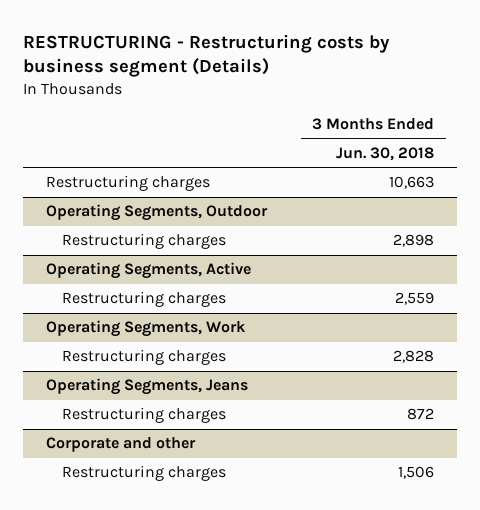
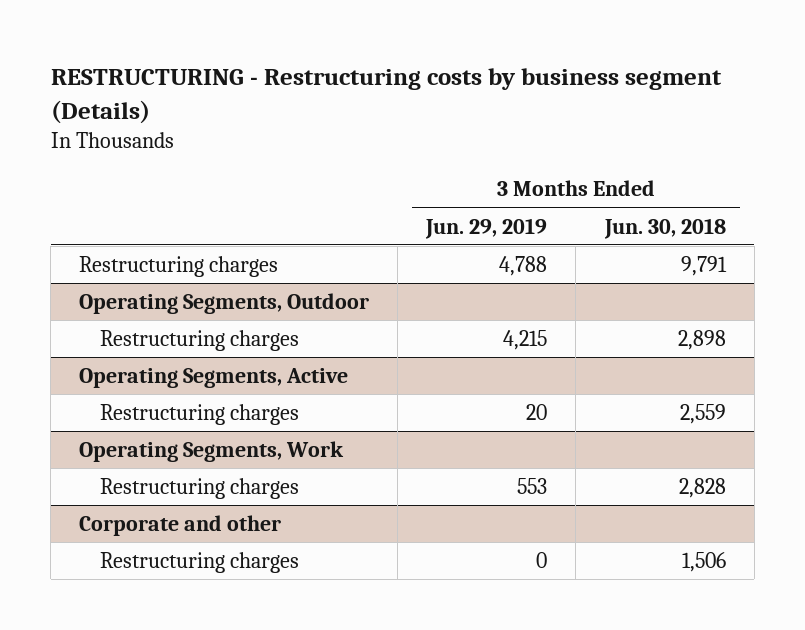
- | 3 Months Ended Jun. 30, 2018
+ | 3 Months Ended Jun. 29, 2019 | 3 Months Ended Jun. 30, 2018
- Restructuring charges | 10,663
+ Restructuring charges | 4,788 | 9,791
- Operating Segments, Jeans
- Restructuring charges | 872

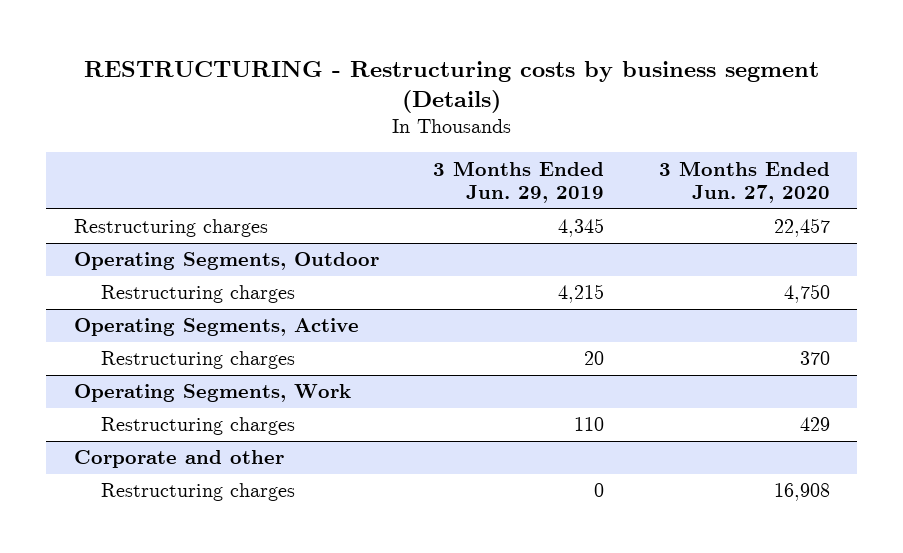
- | 3 Months Ended Jun. 29, 2019 | 3 Months Ended Jun. 30, 2018
+ | 3 Months Ended Jun. 29, 2019 | 3 Months Ended Jun. 27, 2020
- Restructuring charges | 4,788 | 9,791
+ Restructuring charges | 4,345 | 22,457
@ Operating Segments, Work
- Restructuring charges | 553 | 2,828
+ Restructuring charges | 110 | 429

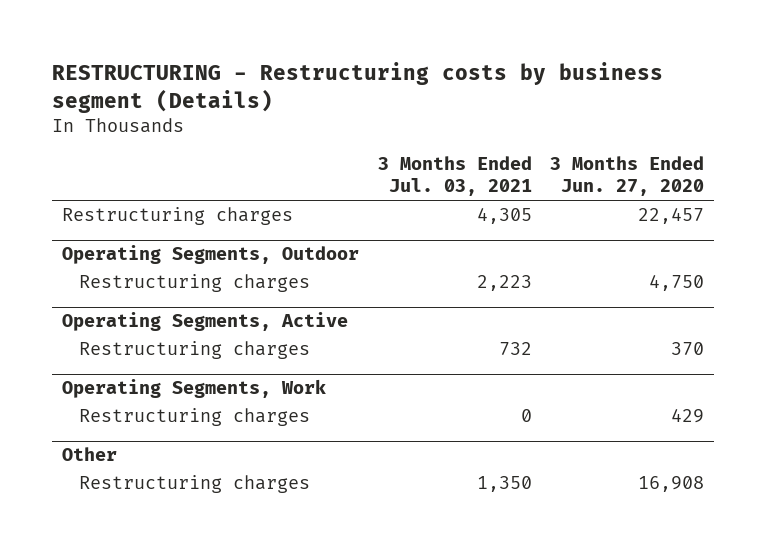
- | 3 Months Ended Jun. 29, 2019 | 3 Months Ended Jun. 27, 2020
+ | 3 Months Ended Jul. 03, 2021 | 3 Months Ended Jun. 27, 2020
- Corporate and other
+ Other

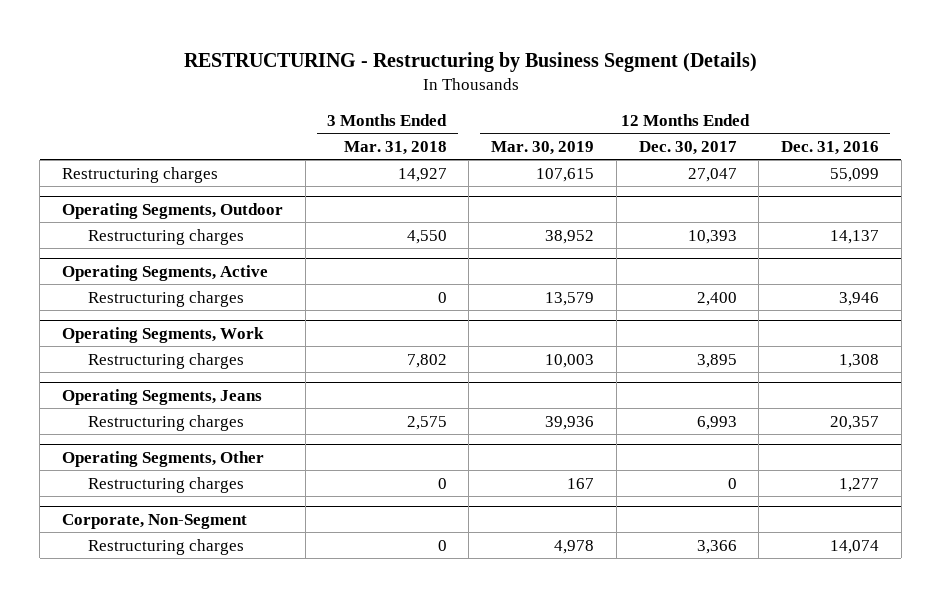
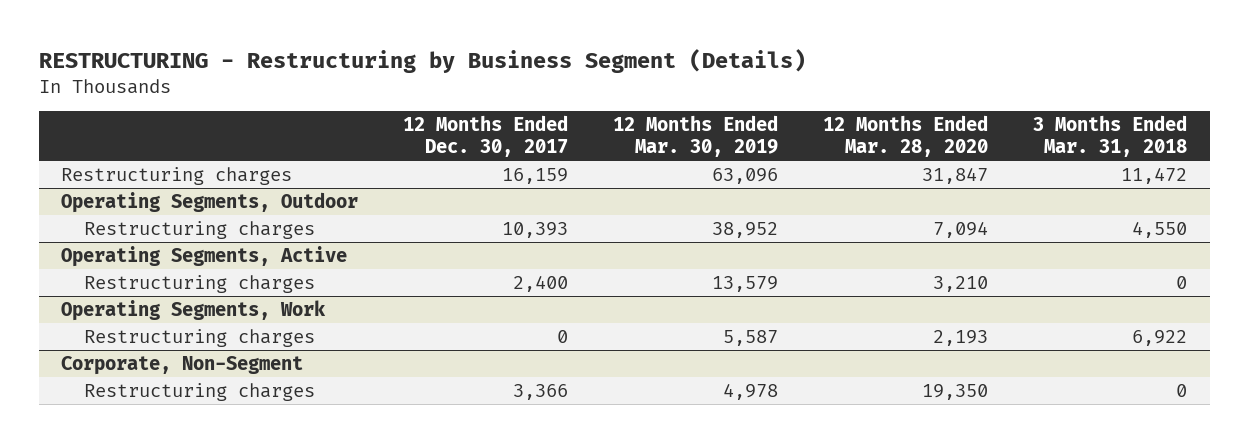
- | 3 Months Ended Mar. 31, 2018 | 12 Months Ended Mar. 30, 2019 | 12 Months Ended Dec. 30, 2017 | 12 Months Ended Dec. 31, 2016
+ | 12 Months Ended Dec. 30, 2017 | 12 Months Ended Mar. 30, 2019 | 12 Months Ended Mar. 28, 2020 | 3 Months Ended Mar. 31, 2018
- Restructuring charges | 14,927 | 107,615 | 27,047 | 55,099
+ Restructuring charges | 16,159 | 63,096 | 31,847 | 11,472
@ Operating Segments, Work
- Restructuring charges | 7,802 | 10,003 | 3,895 | 1,308
- Operating Segments, Jeans
- Restructuring charges | 2,575 | 39,936 | 6,993 | 20,357
- Operating Segments, Other
- Restructuring charges | 0 | 167 | 0 | 1,277
@ Operating Segments, Work
+ Restructuring charges | 0 | 5,587 | 2,193 | 6,922

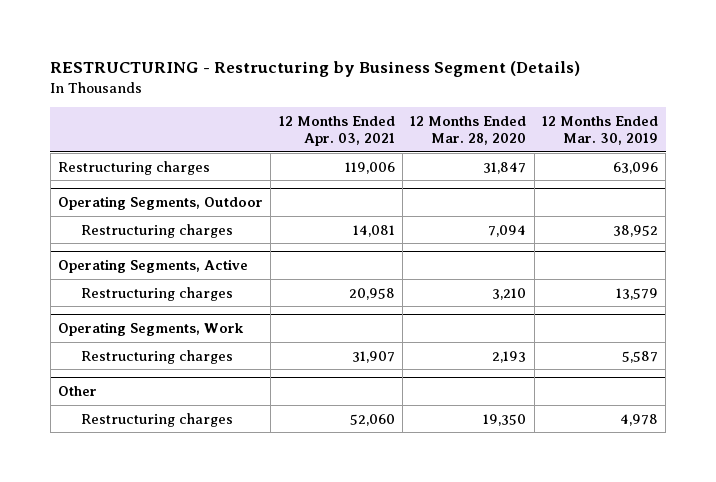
- | 12 Months Ended Dec. 30, 2017 | 12 Months Ended Mar. 30, 2019 | 12 Months Ended Mar. 28, 2020 | 3 Months Ended Mar. 31, 2018
+ | 12 Months Ended Apr. 03, 2021 | 12 Months Ended Mar. 28, 2020 | 12 Months Ended Mar. 30, 2019
- Corporate, Non-Segment
+ Other

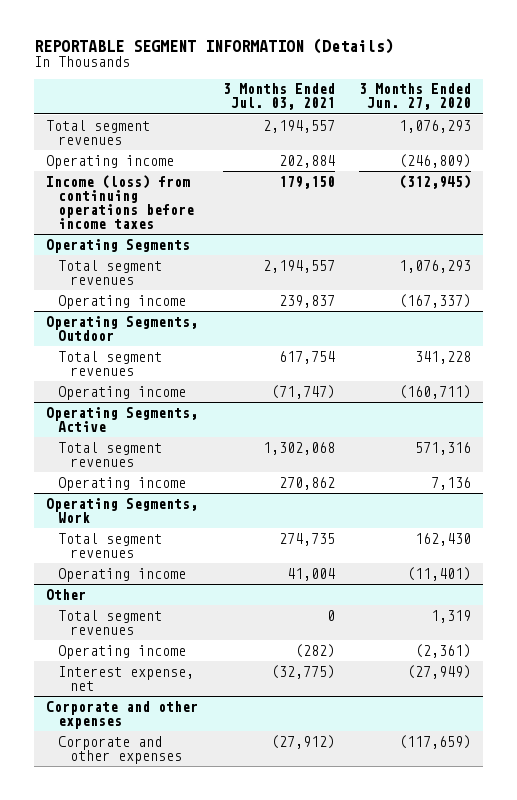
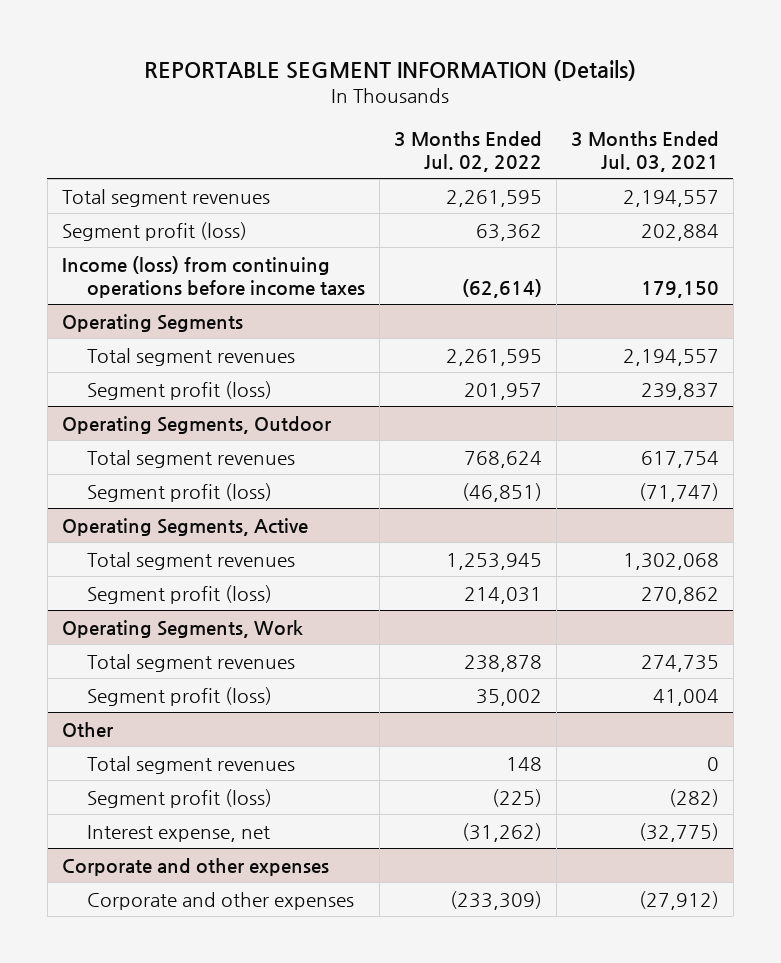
- | 3 Months Ended Jul. 03, 2021 | 3 Months Ended Jun. 27, 2020
+ | 3 Months Ended Jul. 02, 2022 | 3 Months Ended Jul. 03, 2021
- Operating income | 202,884 | (246,809)
+ Segment profit (loss) | 63,362 | 202,884
@ Operating Segments
- Operating income | 239,837 | (167,337)
+ Segment profit (loss) | 201,957 | 239,837
@ Operating Segments, Outdoor
- Operating income | (71,747) | (160,711)
+ Segment profit (loss) | (46,851) | (71,747)
@ Operating Segments, Active
- Operating income | 270,862 | 7,136
+ Segment profit (loss) | 214,031 | 270,862
@ Operating Segments, Work
- Operating income | 41,004 | (11,401)
+ Segment profit (loss) | 35,002 | 41,004
@ Other
- Operating income | (282) | (2,361)
+ Segment profit (loss) | (225) | (282)

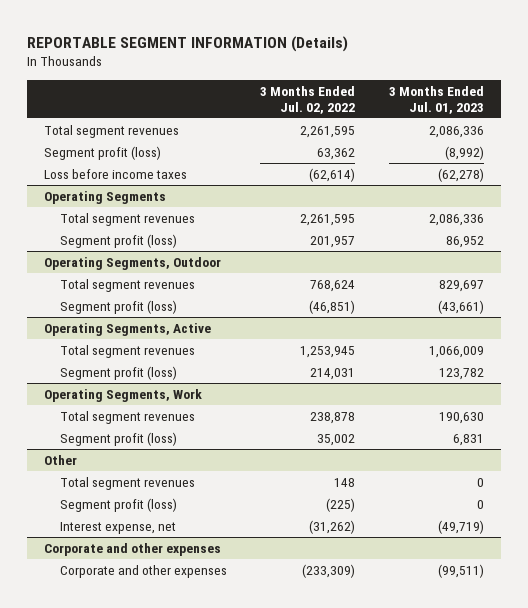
- | 3 Months Ended Jul. 02, 2022 | 3 Months Ended Jul. 03, 2021
+ | 3 Months Ended Jul. 02, 2022 | 3 Months Ended Jul. 01, 2023
- Income (loss) from continuing operations before income taxes | (62,614) | 179,150
+ Loss before income taxes | (62,614) | (62,278)

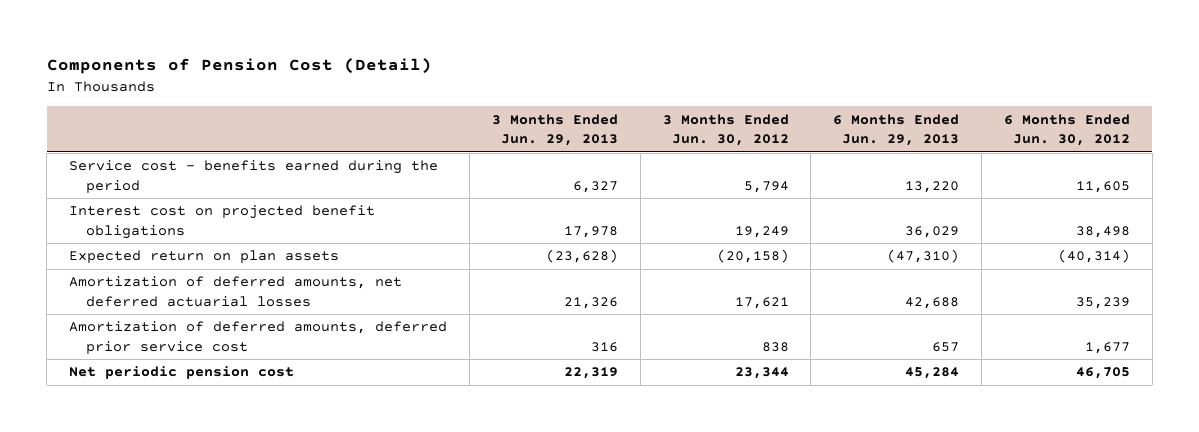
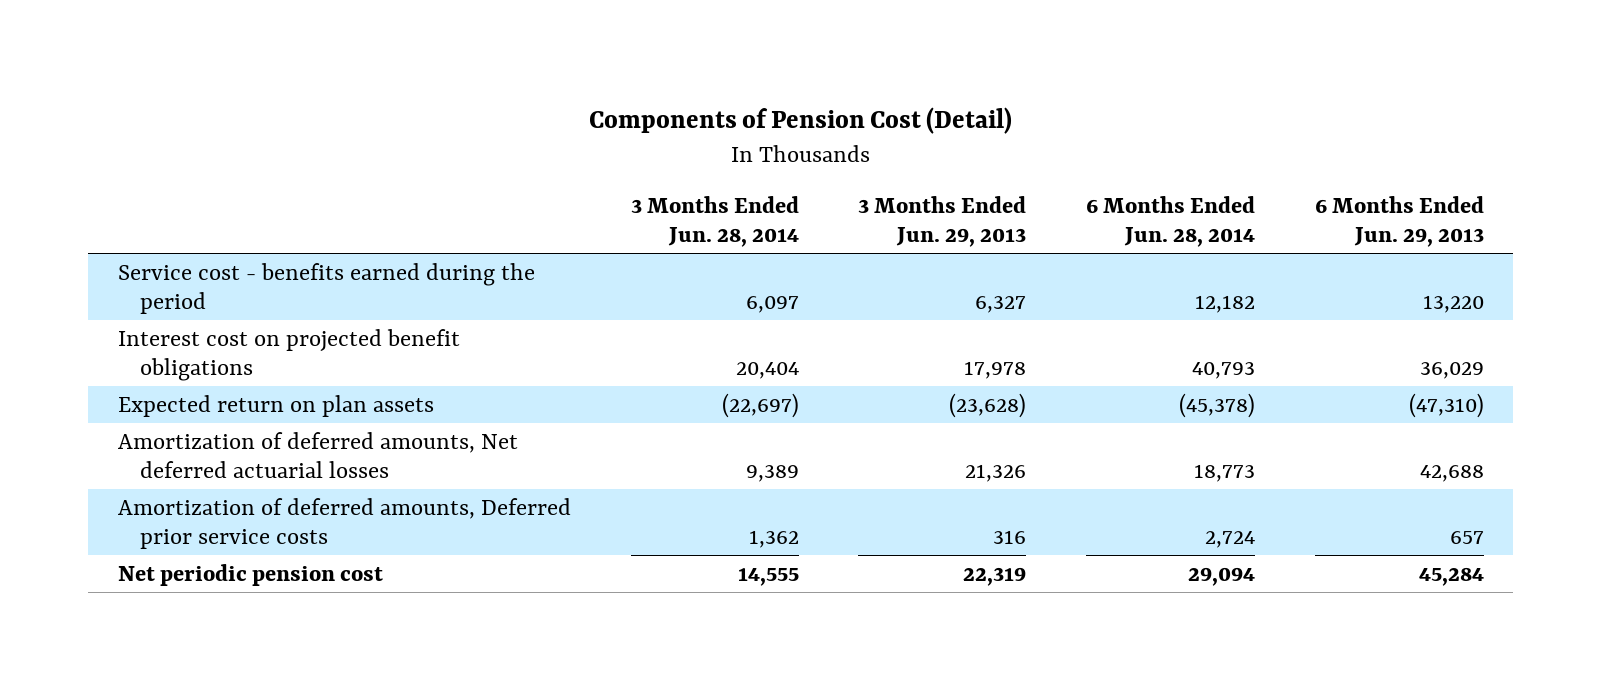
- | 3 Months Ended Jun. 29, 2013 | 3 Months Ended Jun. 30, 2012 | 6 Months Ended Jun. 29, 2013 | 6 Months Ended Jun. 30, 2012
+ | 3 Months Ended Jun. 28, 2014 | 3 Months Ended Jun. 29, 2013 | 6 Months Ended Jun. 28, 2014 | 6 Months Ended Jun. 29, 2013
- Amortization of deferred amounts, net deferred actuarial losses | 21,326 | 17,621 | 42,688 | 35,239
- Amortization of deferred amounts, deferred prior service cost | 316 | 838 | 657 | 1,677
+ Amortization of deferred amounts, Net deferred actuarial losses | 9,389 | 21,326 | 18,773 | 42,688
+ Amortization of deferred amounts, Deferred prior service costs | 1,362 | 316 | 2,724 | 657

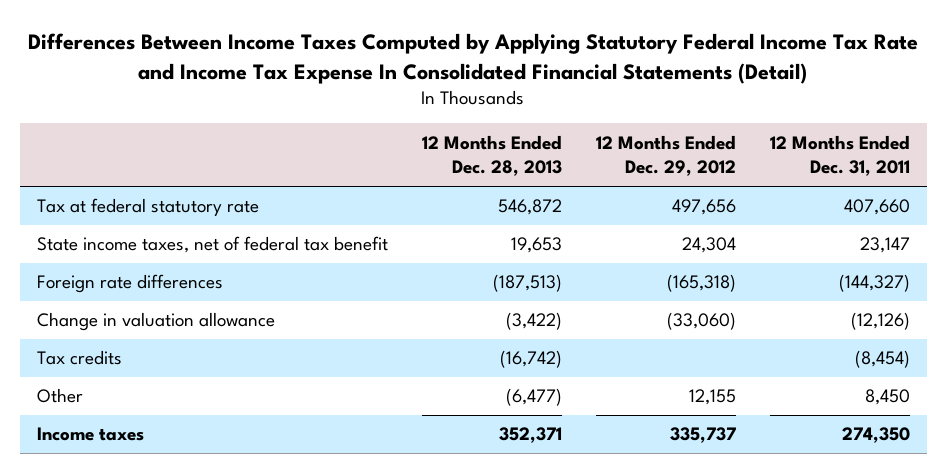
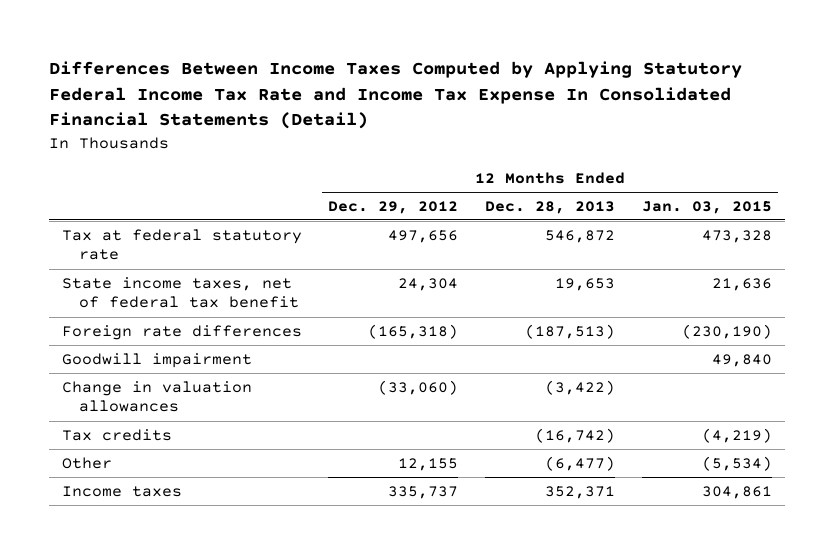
- | 12 Months Ended Dec. 28, 2013 | 12 Months Ended Dec. 29, 2012 | 12 Months Ended Dec. 31, 2011
+ | 12 Months Ended Dec. 29, 2012 | 12 Months Ended Dec. 28, 2013 | 12 Months Ended Jan. 03, 2015
- Change in valuation allowance | (3,422) | (33,060) | (12,126)
+ Goodwill impairment | | | 49,840
+ Change in valuation allowances | (33,060) | (3,422) |

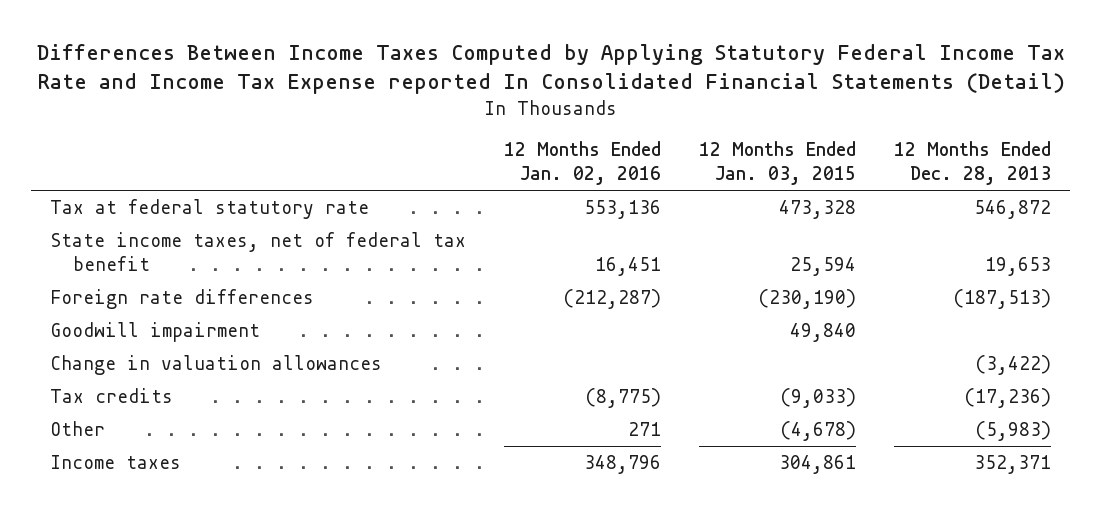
- Differences Between Income Taxes Computed by Applying Statutory Federal Income Tax Rate and Income Tax Expense In Consolidated Financial Statements (Detail)
+ Differences Between Income Taxes Computed by Applying Statutory Federal Income Tax Rate and Income Tax Expense reported In Consolidated Financial Statements (Detail)
- | 12 Months Ended Dec. 29, 2012 | 12 Months Ended Dec. 28, 2013 | 12 Months Ended Jan. 03, 2015
+ | 12 Months Ended Jan. 02, 2016 | 12 Months Ended Jan. 03, 2015 | 12 Months Ended Dec. 28, 2013
- State income taxes, net of federal tax benefit | 24,304 | 19,653 | 21,636
+ State income taxes, net of federal tax benefit | 16,451 | 25,594 | 19,653
- Tax credits | | (16,742) | (4,219)
- Other | 12,155 | (6,477) | (5,534)
+ Tax credits | (8,775) | (9,033) | (17,236)
+ Other | 271 | (4,678) | (5,983)

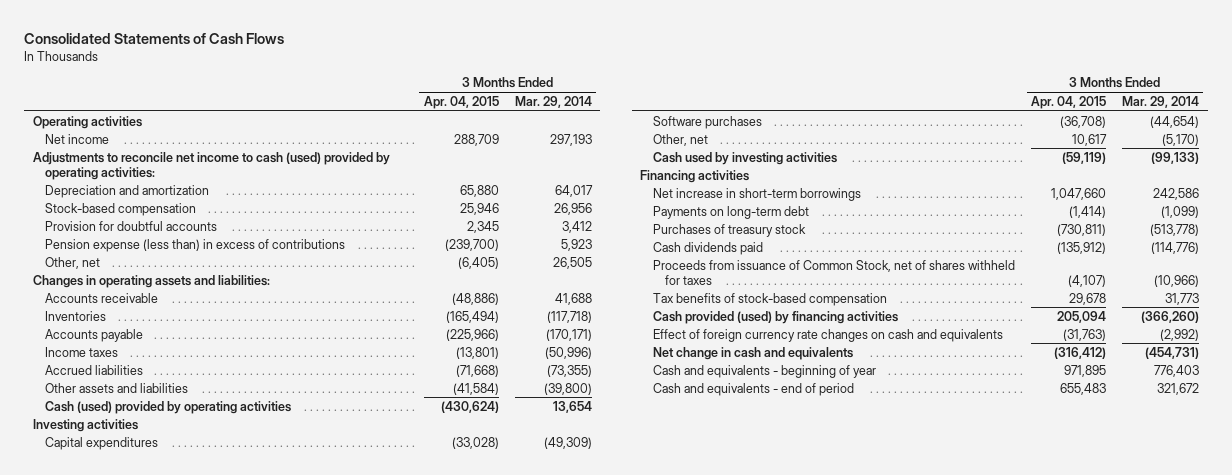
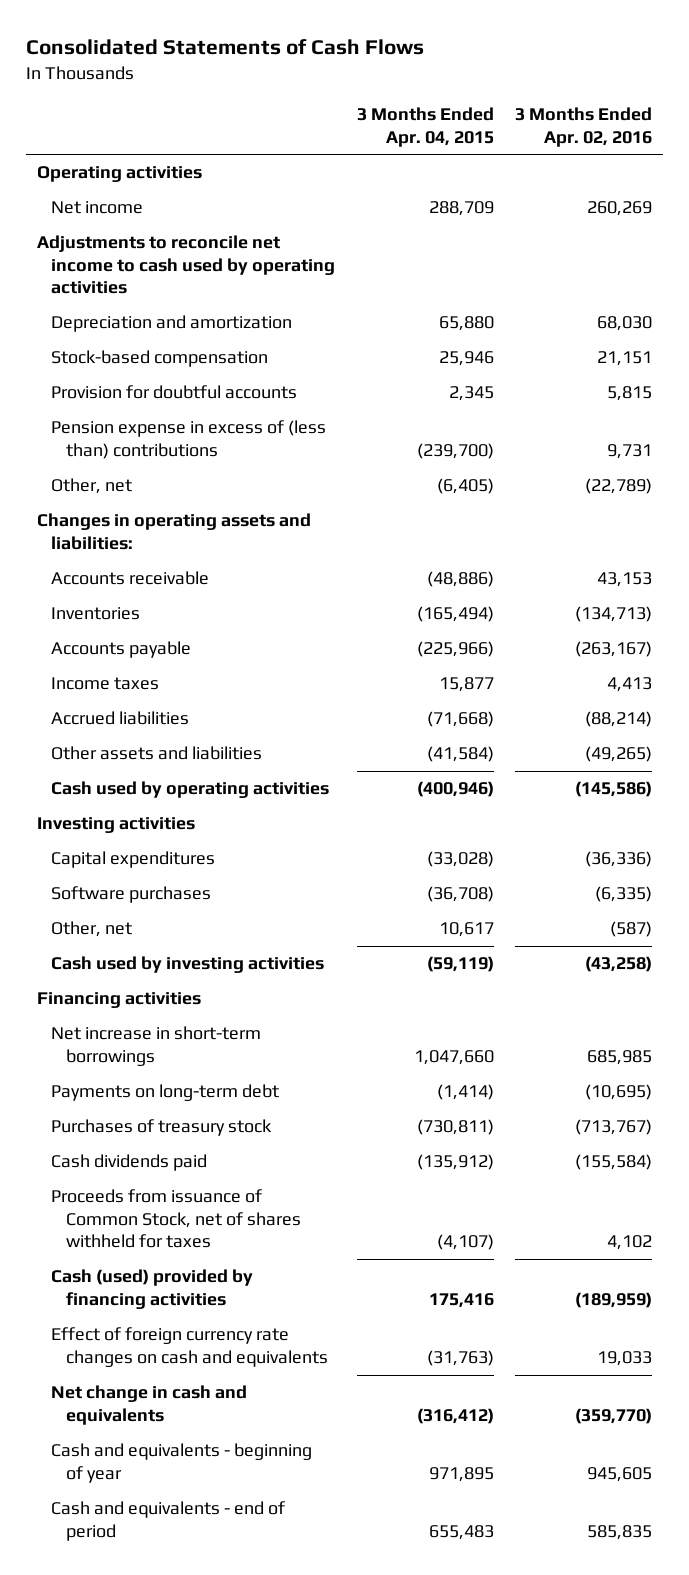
- | 3 Months Ended Apr. 04, 2015 | 3 Months Ended Mar. 29, 2014
+ | 3 Months Ended Apr. 04, 2015 | 3 Months Ended Apr. 02, 2016
- Adjustments to reconcile net income to cash (used) provided by operating activities:
+ Adjustments to reconcile net income to cash used by operating activities
- Pension expense (less than) in excess of contributions | (239,700) | 5,923
+ Pension expense in excess of (less than) contributions | (239,700) | 9,731
- Income taxes | (13,801) | (50,996)
+ Income taxes | 15,877 | 4,413
- Cash (used) provided by operating activities | (430,624) | 13,654
+ Cash used by operating activities | (400,946) | (145,586)
- Tax benefits of stock-based compensation | 29,678 | 31,773
- Cash provided (used) by financing activities | 205,094 | (366,260)
+ Cash (used) provided by financing activities | 175,416 | (189,959)

